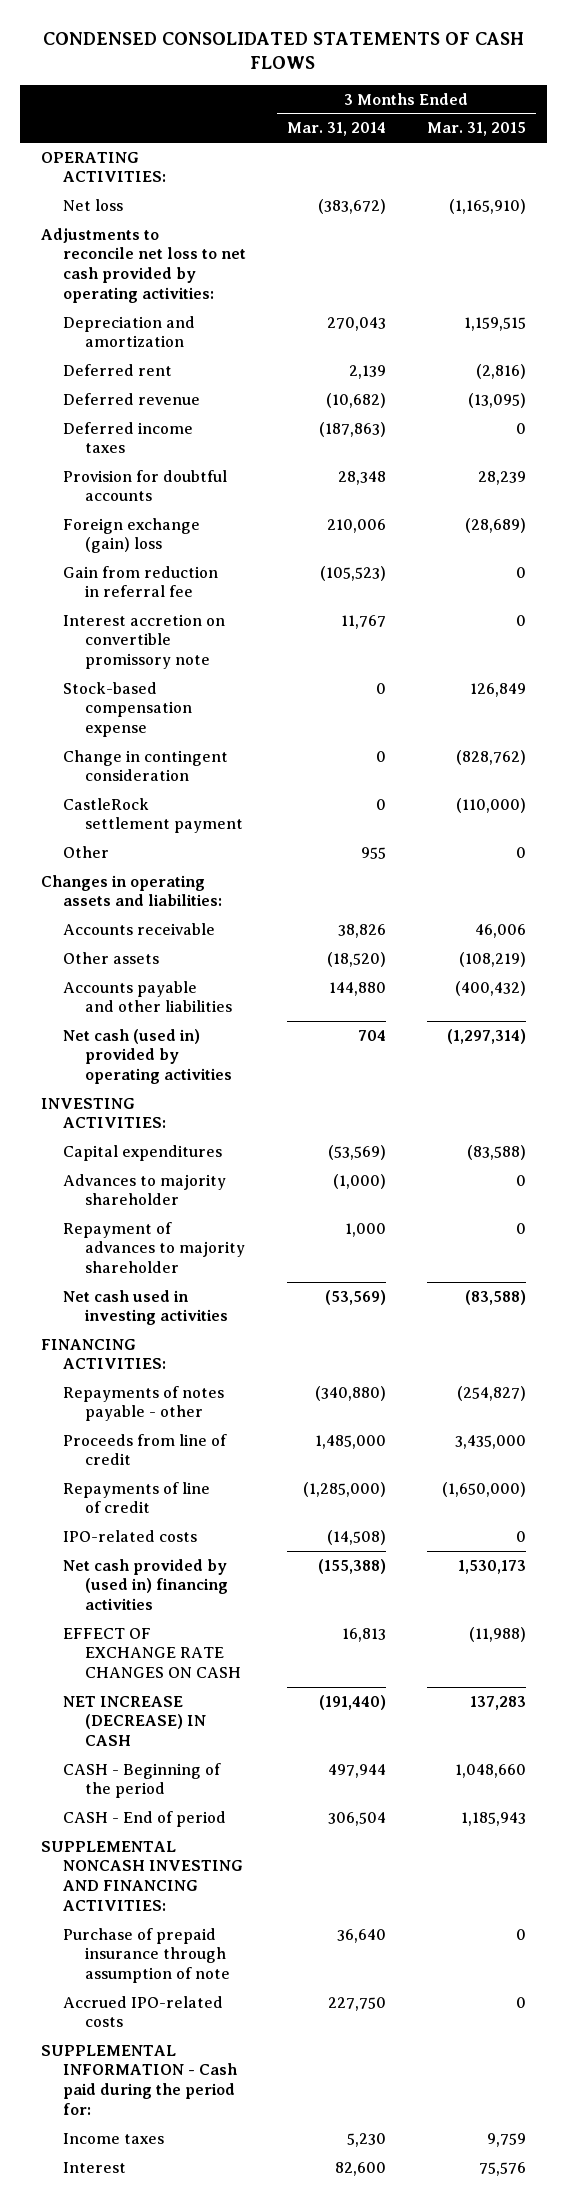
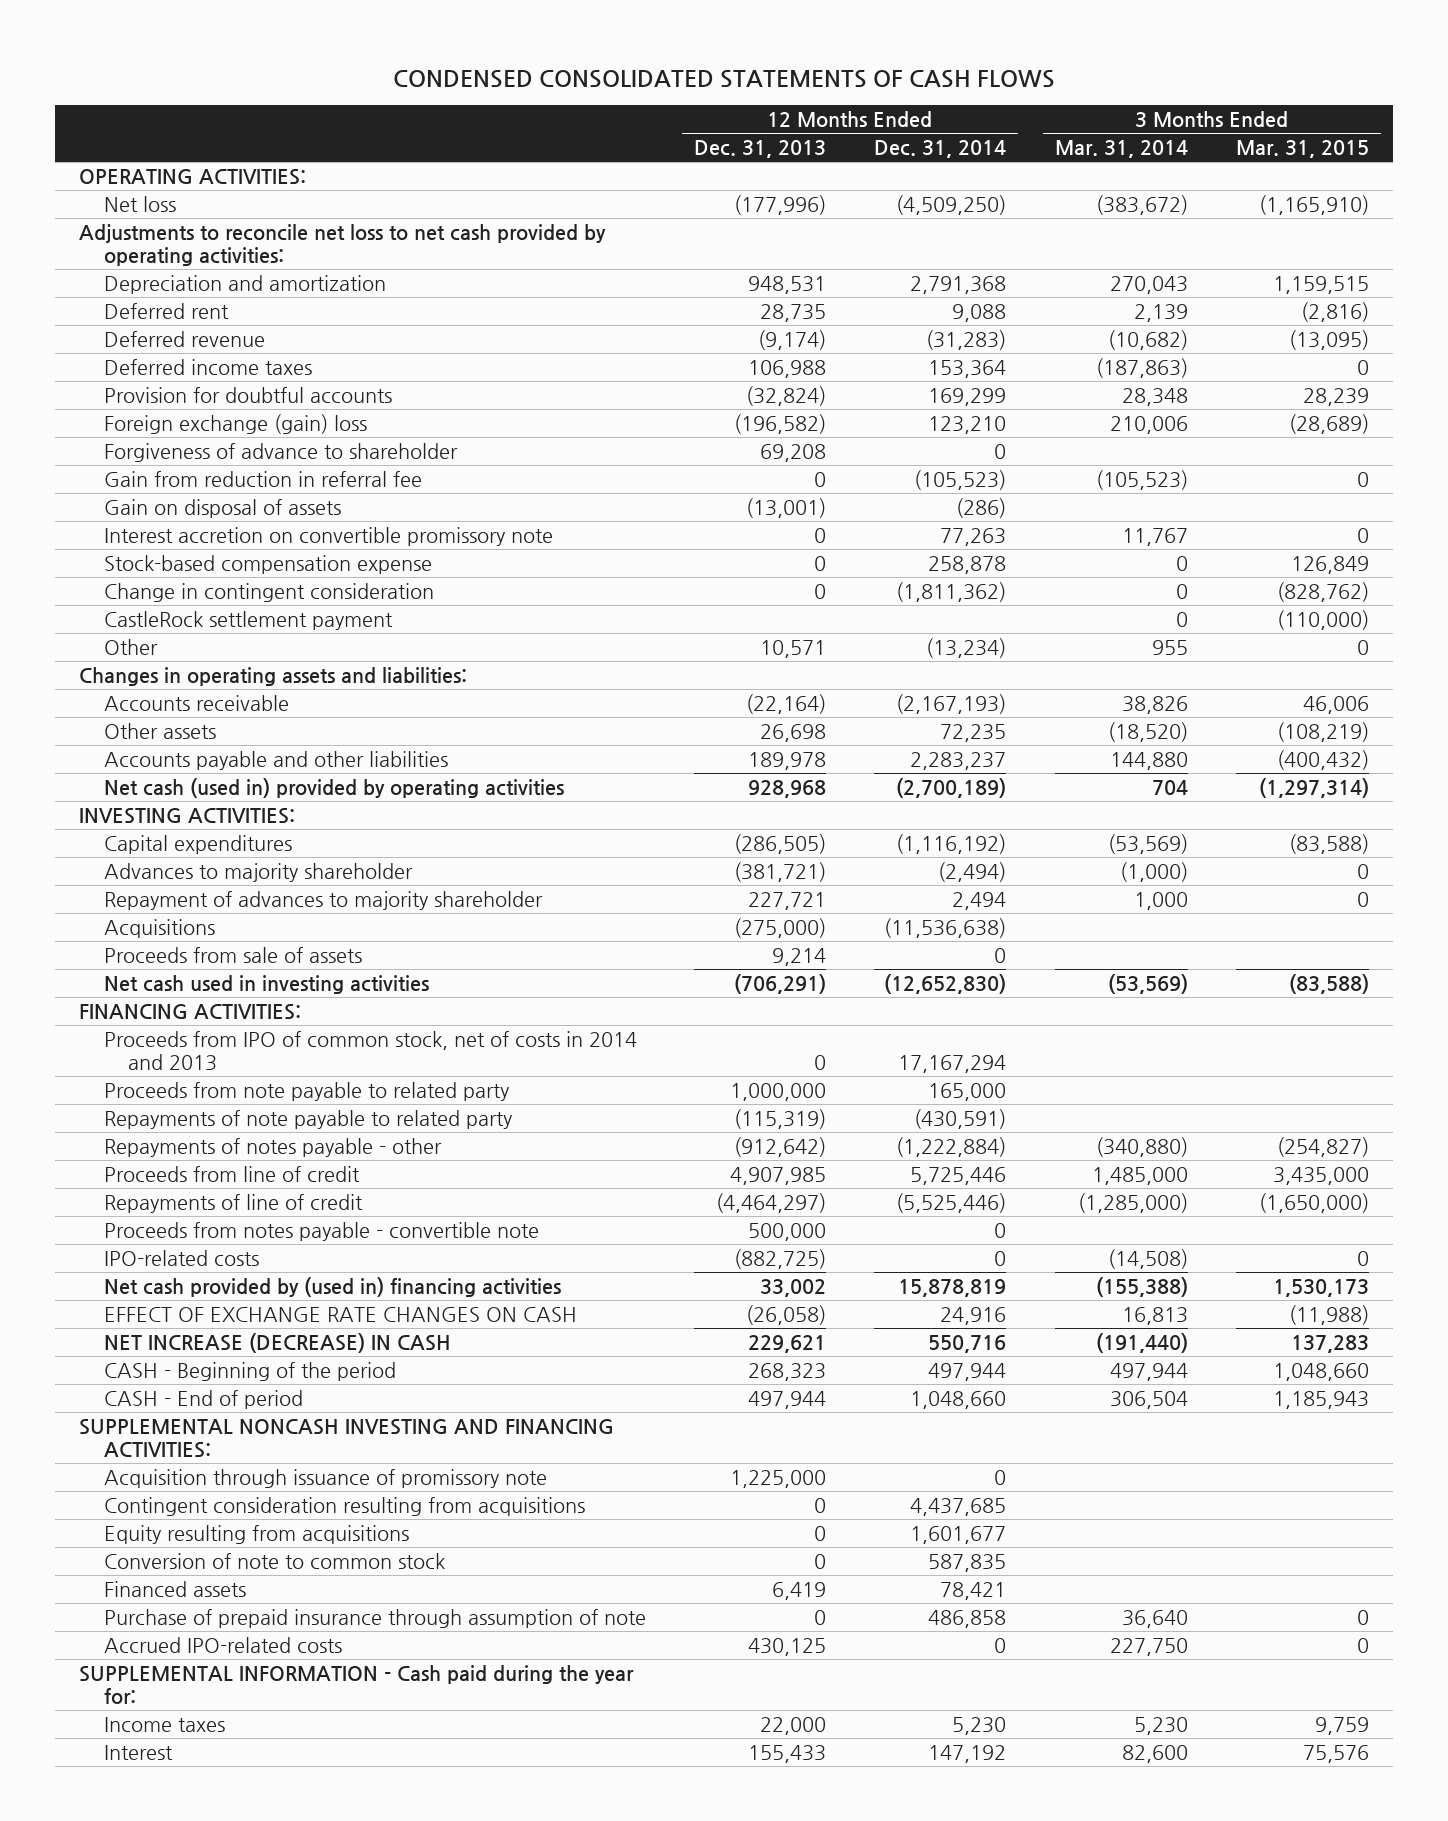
- | 3 Months Ended Mar. 31, 2014 | 3 Months Ended Mar. 31, 2015
+ | 12 Months Ended Dec. 31, 2013 | 12 Months Ended Dec. 31, 2014 | 3 Months Ended Mar. 31, 2014 | 3 Months Ended Mar. 31, 2015
+ Forgiveness of advance to shareholder | 69,208 | 0 | |
+ Gain on disposal of assets | (13,001) | (286) | |
+ Acquisitions | (275,000) | (11,536,638) | |
+ Proceeds from sale of assets | 9,214 | 0 | |
+ Proceeds from IPO of common stock, net of costs in 2014 and 2013 | 0 | 17,167,294 | |
+ Proceeds from note payable to related party | 1,000,000 | 165,000 | |
+ Repayments of note payable to related party | (115,319) | (430,591) | |
+ Proceeds from notes payable - convertible note | 500,000 | 0 | |
+ Acquisition through issuance of promissory note | 1,225,000 | 0 | |
+ Contingent consideration resulting from acquisitions | 0 | 4,437,685 | |
+ Equity resulting from acquisitions | 0 | 1,601,677 | |
+ Conversion of note to common stock | 0 | 587,835 | |
+ Financed assets | 6,419 | 78,421 | |
- SUPPLEMENTAL INFORMATION - Cash paid during the period for:
+ SUPPLEMENTAL INFORMATION - Cash paid during the year for:

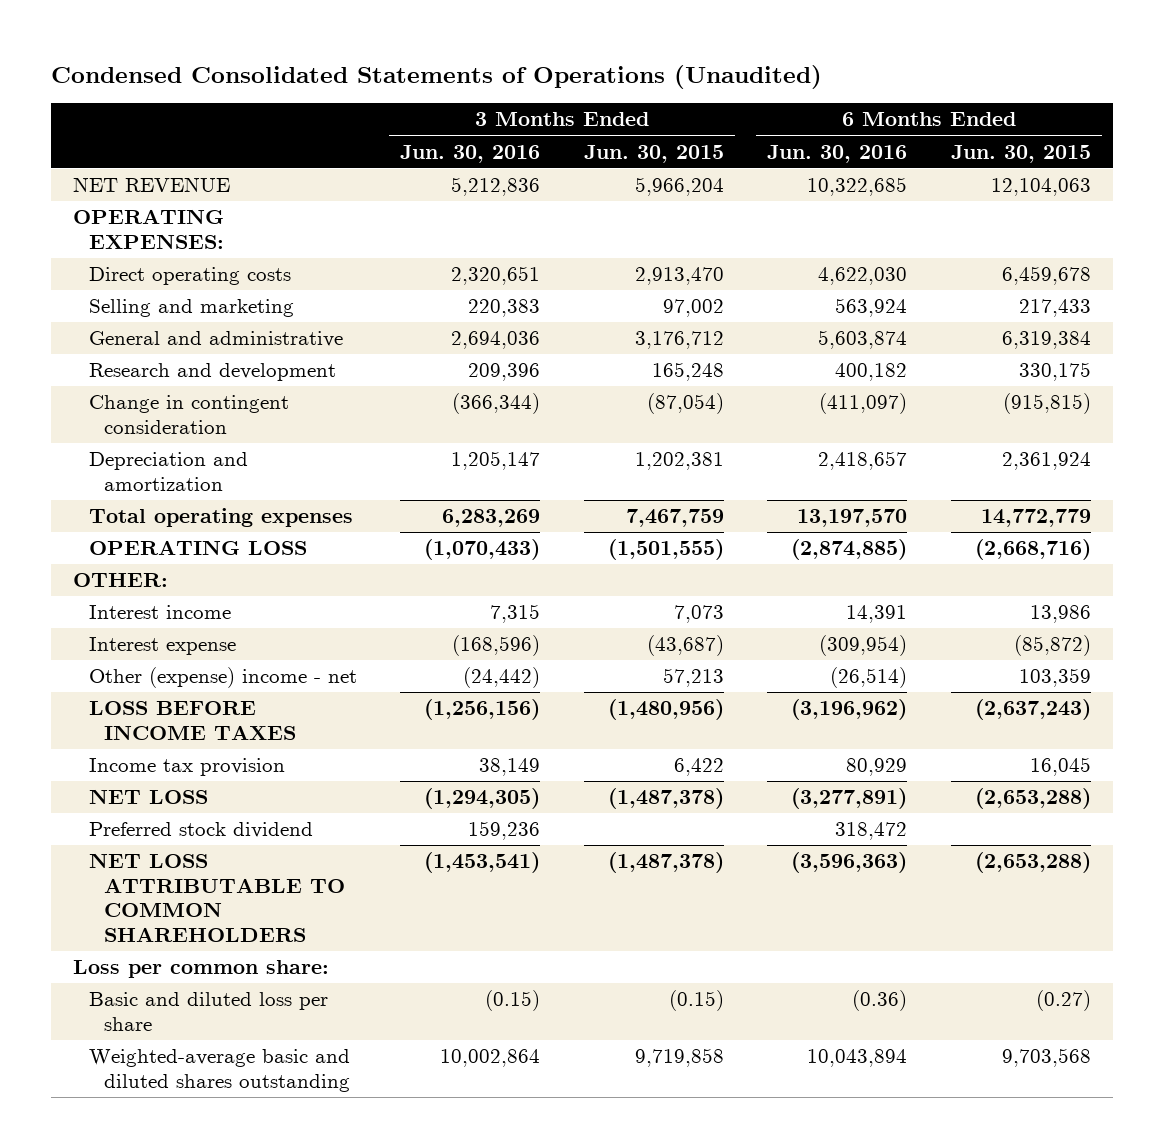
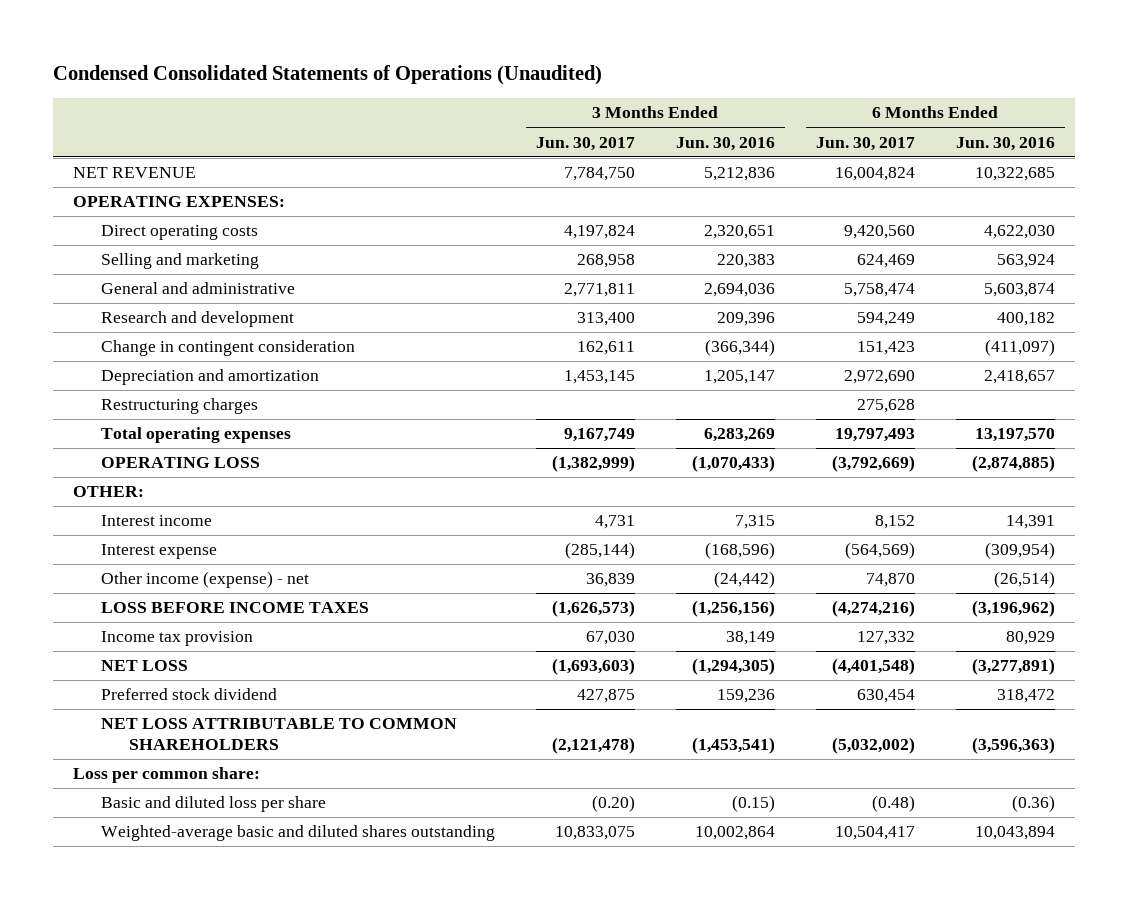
- | 3 Months Ended Jun. 30, 2016 | 3 Months Ended Jun. 30, 2015 | 6 Months Ended Jun. 30, 2016 | 6 Months Ended Jun. 30, 2015
+ | 3 Months Ended Jun. 30, 2017 | 3 Months Ended Jun. 30, 2016 | 6 Months Ended Jun. 30, 2017 | 6 Months Ended Jun. 30, 2016
+ Restructuring charges | | | 275,628 |
- Other (expense) income - net | (24,442) | 57,213 | (26,514) | 103,359
+ Other income (expense) - net | 36,839 | (24,442) | 74,870 | (26,514)

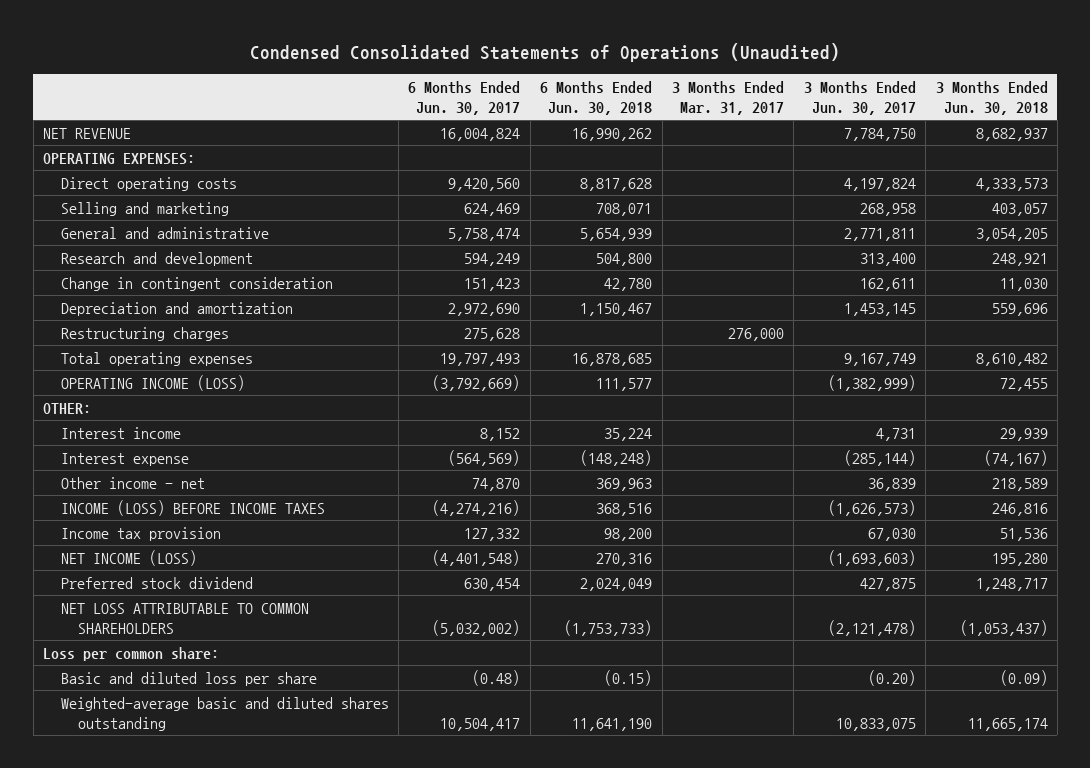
- | 3 Months Ended Jun. 30, 2017 | 3 Months Ended Jun. 30, 2016 | 6 Months Ended Jun. 30, 2017 | 6 Months Ended Jun. 30, 2016
+ | 6 Months Ended Jun. 30, 2017 | 6 Months Ended Jun. 30, 2018 | 3 Months Ended Mar. 31, 2017 | 3 Months Ended Jun. 30, 2017 | 3 Months Ended Jun. 30, 2018
- OPERATING LOSS | (1,382,999) | (1,070,433) | (3,792,669) | (2,874,885)
+ OPERATING INCOME (LOSS) | (3,792,669) | 111,577 | | (1,382,999) | 72,455
- Other income (expense) - net | 36,839 | (24,442) | 74,870 | (26,514)
- LOSS BEFORE INCOME TAXES | (1,626,573) | (1,256,156) | (4,274,216) | (3,196,962)
+ Other income - net | 74,870 | 369,963 | | 36,839 | 218,589
+ INCOME (LOSS) BEFORE INCOME TAXES | (4,274,216) | 368,516 | | (1,626,573) | 246,816
- NET LOSS | (1,693,603) | (1,294,305) | (4,401,548) | (3,277,891)
+ NET INCOME (LOSS) | (4,401,548) | 270,316 | | (1,693,603) | 195,280

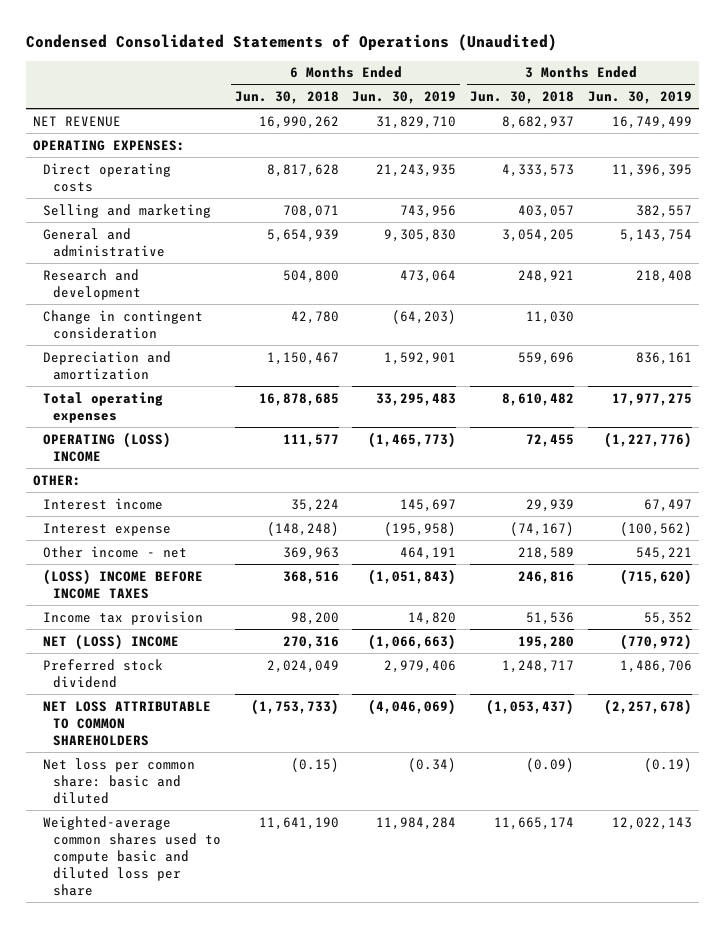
- | 6 Months Ended Jun. 30, 2017 | 6 Months Ended Jun. 30, 2018 | 3 Months Ended Mar. 31, 2017 | 3 Months Ended Jun. 30, 2017 | 3 Months Ended Jun. 30, 2018
+ | 6 Months Ended Jun. 30, 2018 | 6 Months Ended Jun. 30, 2019 | 3 Months Ended Jun. 30, 2018 | 3 Months Ended Jun. 30, 2019
- Restructuring charges | 275,628 | | 276,000 | |
- OPERATING INCOME (LOSS) | (3,792,669) | 111,577 | | (1,382,999) | 72,455
+ OPERATING (LOSS) INCOME | 111,577 | (1,465,773) | 72,455 | (1,227,776)
- INCOME (LOSS) BEFORE INCOME TAXES | (4,274,216) | 368,516 | | (1,626,573) | 246,816
+ (LOSS) INCOME BEFORE INCOME TAXES | 368,516 | (1,051,843) | 246,816 | (715,620)
- NET INCOME (LOSS) | (4,401,548) | 270,316 | | (1,693,603) | 195,280
+ NET (LOSS) INCOME | 270,316 | (1,066,663) | 195,280 | (770,972)
- Loss per common share:
- Basic and diluted loss per share | (0.48) | (0.15) | | (0.20) | (0.09)
- Weighted-average basic and diluted shares outstanding | 10,504,417 | 11,641,190 | | 10,833,075 | 11,665,174
+ Net loss per common share: basic and diluted | (0.15) | (0.34) | (0.09) | (0.19)
+ Weighted-average common shares used to compute basic and diluted loss per share | 11,641,190 | 11,984,284 | 11,665,174 | 12,022,143

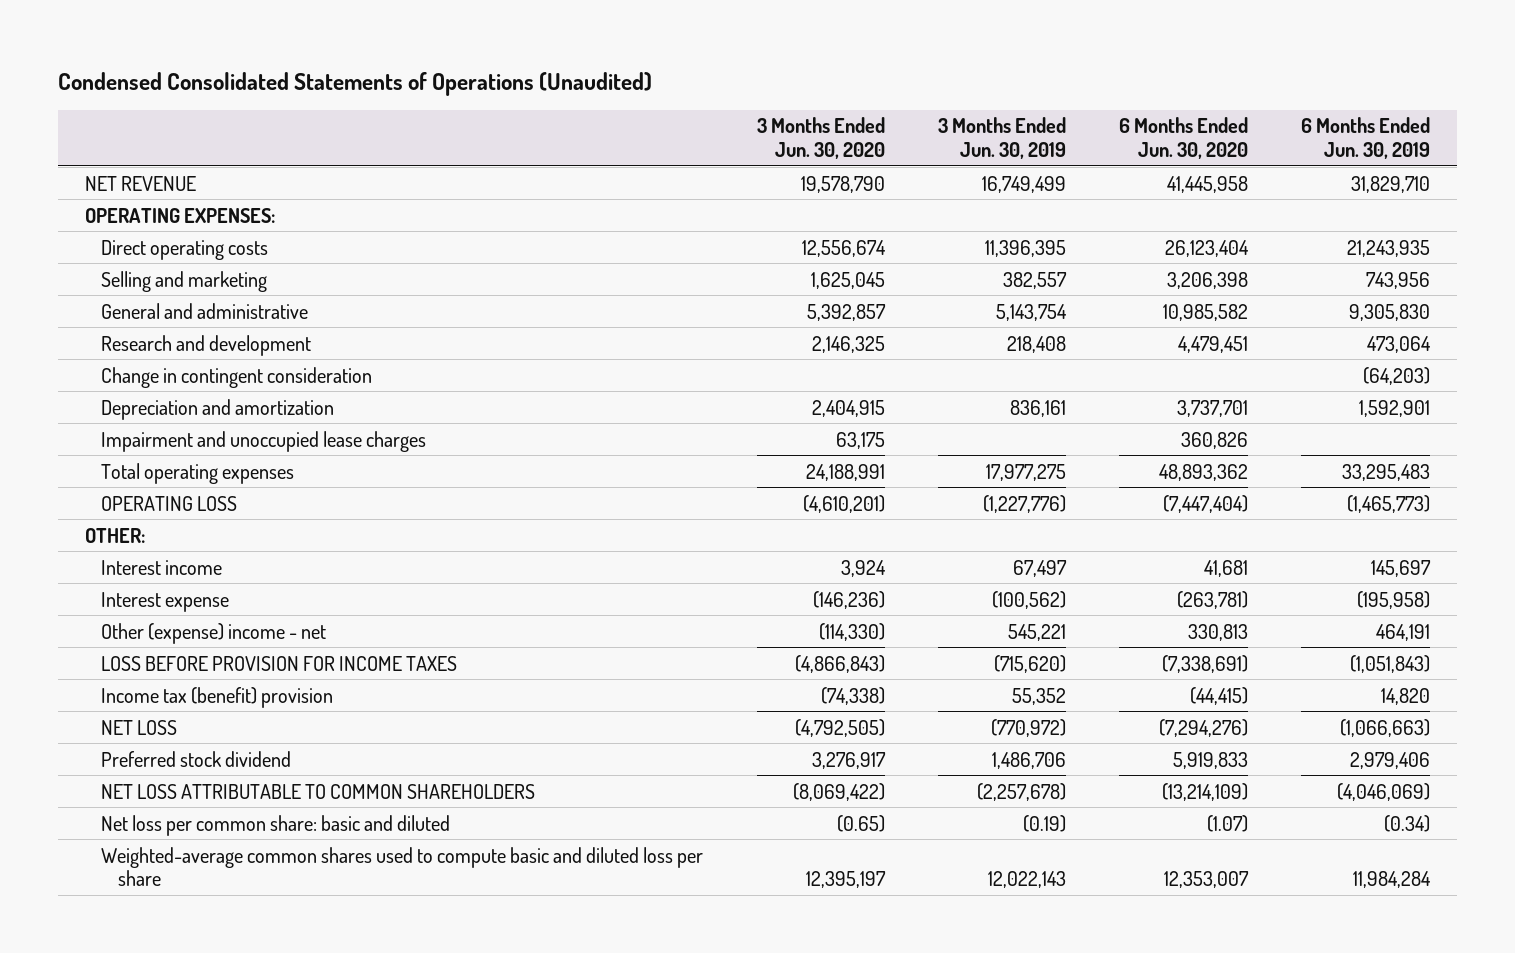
- | 6 Months Ended Jun. 30, 2018 | 6 Months Ended Jun. 30, 2019 | 3 Months Ended Jun. 30, 2018 | 3 Months Ended Jun. 30, 2019
+ | 3 Months Ended Jun. 30, 2020 | 3 Months Ended Jun. 30, 2019 | 6 Months Ended Jun. 30, 2020 | 6 Months Ended Jun. 30, 2019
+ Impairment and unoccupied lease charges | 63,175 | | 360,826 |
- OPERATING (LOSS) INCOME | 111,577 | (1,465,773) | 72,455 | (1,227,776)
+ OPERATING LOSS | (4,610,201) | (1,227,776) | (7,447,404) | (1,465,773)
- Other income - net | 369,963 | 464,191 | 218,589 | 545,221
- (LOSS) INCOME BEFORE INCOME TAXES | 368,516 | (1,051,843) | 246,816 | (715,620)
- Income tax provision | 98,200 | 14,820 | 51,536 | 55,352
- NET (LOSS) INCOME | 270,316 | (1,066,663) | 195,280 | (770,972)
+ Other (expense) income - net | (114,330) | 545,221 | 330,813 | 464,191
+ LOSS BEFORE PROVISION FOR INCOME TAXES | (4,866,843) | (715,620) | (7,338,691) | (1,051,843)
+ Income tax (benefit) provision | (74,338) | 55,352 | (44,415) | 14,820
+ NET LOSS | (4,792,505) | (770,972) | (7,294,276) | (1,066,663)

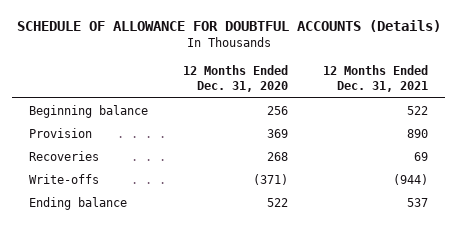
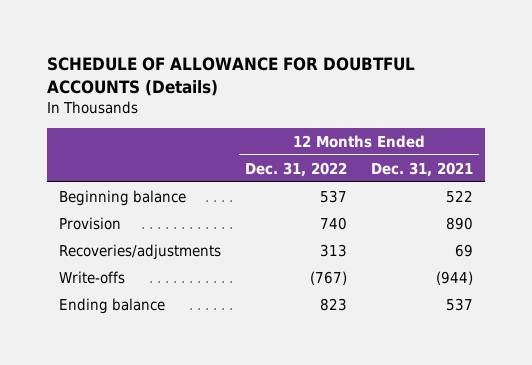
- | 12 Months Ended Dec. 31, 2020 | 12 Months Ended Dec. 31, 2021
+ | 12 Months Ended Dec. 31, 2022 | 12 Months Ended Dec. 31, 2021
- Recoveries | 268 | 69
+ Recoveries/adjustments | 313 | 69

